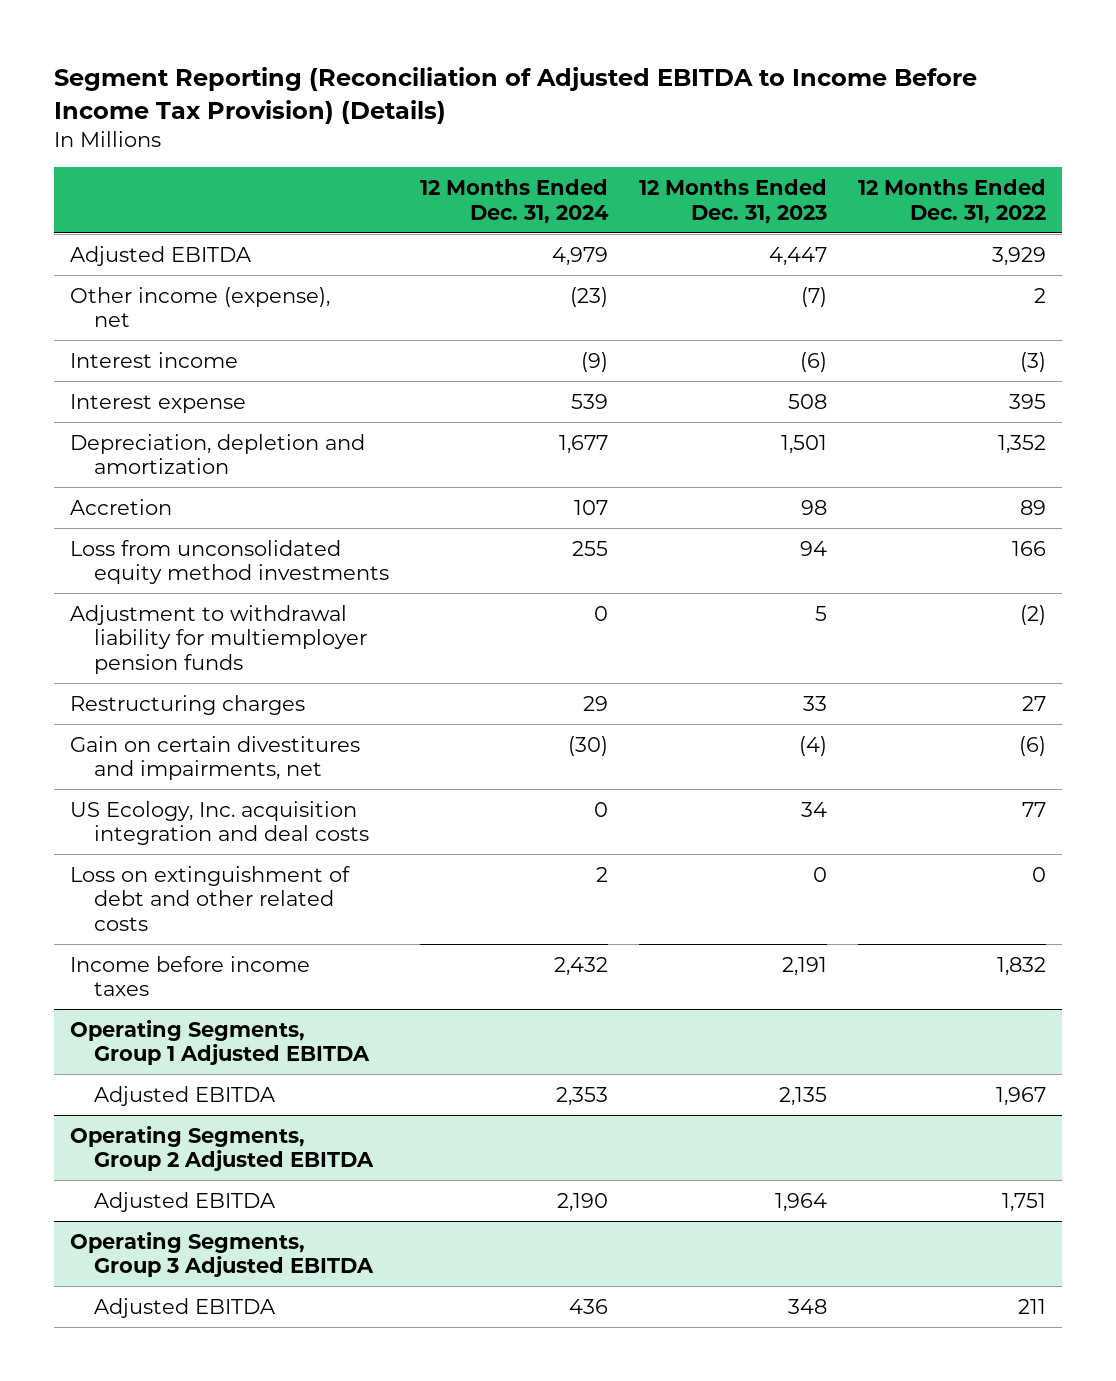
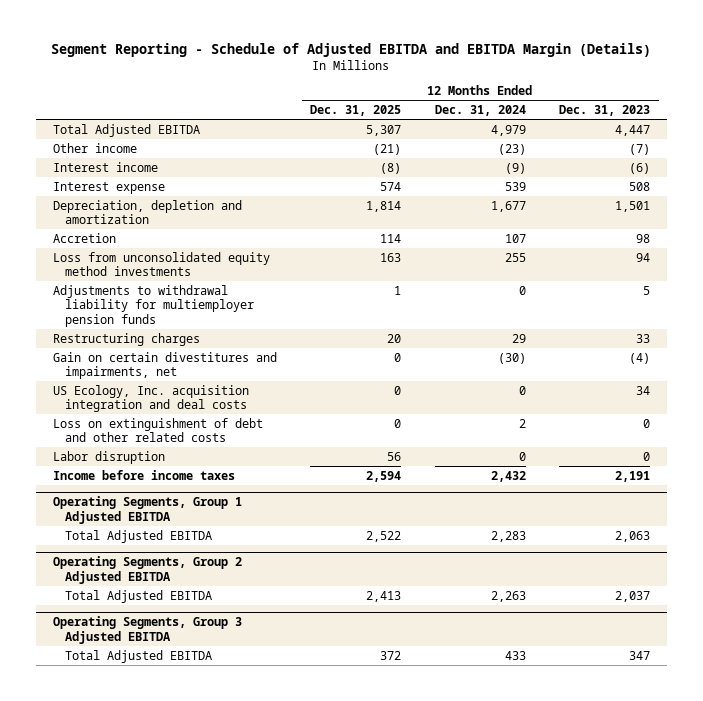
- Segment Reporting (Reconciliation of Adjusted EBITDA to Income Before Income Tax Provision) (Details)
+ Segment Reporting - Schedule of Adjusted EBITDA and EBITDA Margin (Details)
- | 12 Months Ended Dec. 31, 2024 | 12 Months Ended Dec. 31, 2023 | 12 Months Ended Dec. 31, 2022
+ | 12 Months Ended Dec. 31, 2025 | 12 Months Ended Dec. 31, 2024 | 12 Months Ended Dec. 31, 2023
- Adjusted EBITDA | 4,979 | 4,447 | 3,929
- Other income (expense), net | (23) | (7) | 2
+ Total Adjusted EBITDA | 5,307 | 4,979 | 4,447
+ Other income | (21) | (23) | (7)
- Adjustment to withdrawal liability for multiemployer pension funds | 0 | 5 | (2)
+ Adjustments to withdrawal liability for multiemployer pension funds | 1 | 0 | 5
+ Labor disruption | 56 | 0 | 0
@ Operating Segments, Group 1 Adjusted EBITDA
- Adjusted EBITDA | 2,353 | 2,135 | 1,967
+ Total Adjusted EBITDA | 2,522 | 2,283 | 2,063
@ Operating Segments, Group 2 Adjusted EBITDA
- Adjusted EBITDA | 2,190 | 1,964 | 1,751
+ Total Adjusted EBITDA | 2,413 | 2,263 | 2,037
@ Operating Segments, Group 3 Adjusted EBITDA
- Adjusted EBITDA | 436 | 348 | 211
+ Total Adjusted EBITDA | 372 | 433 | 347

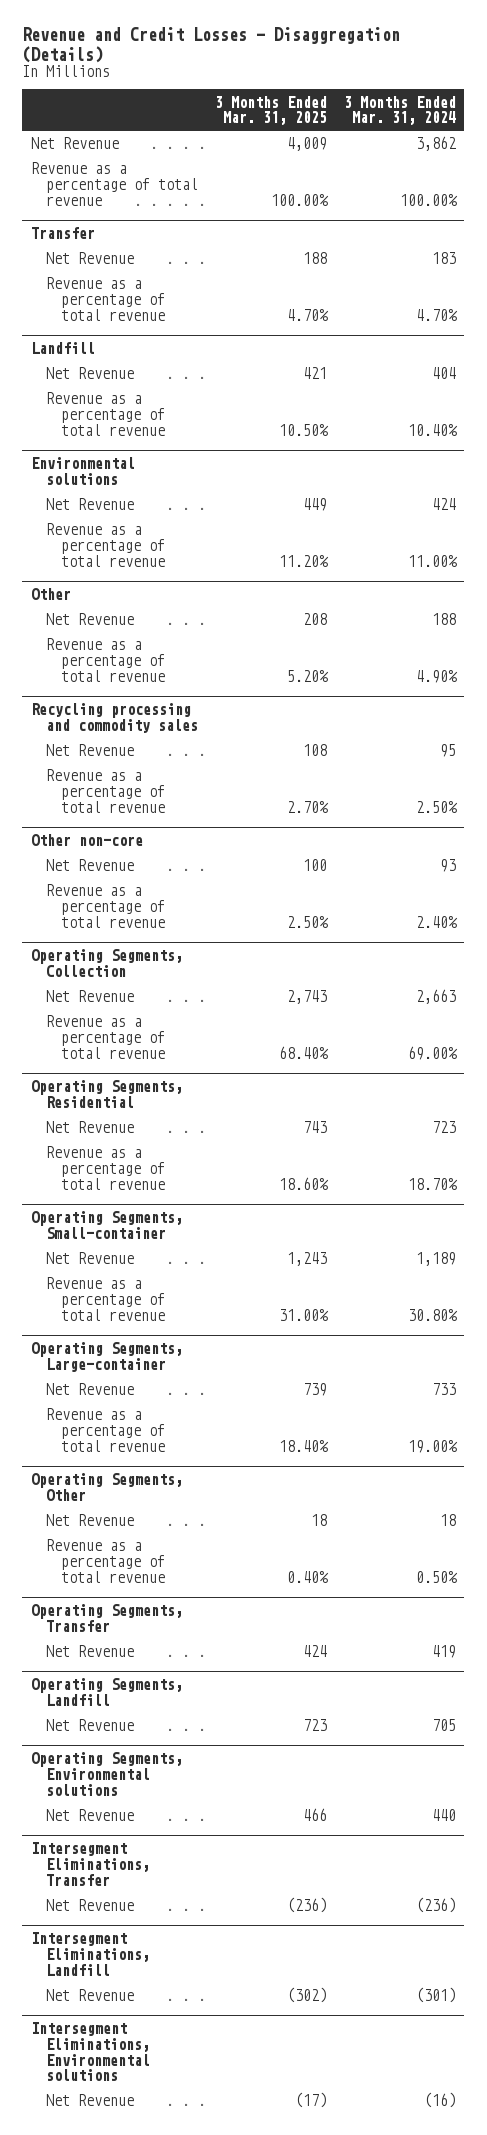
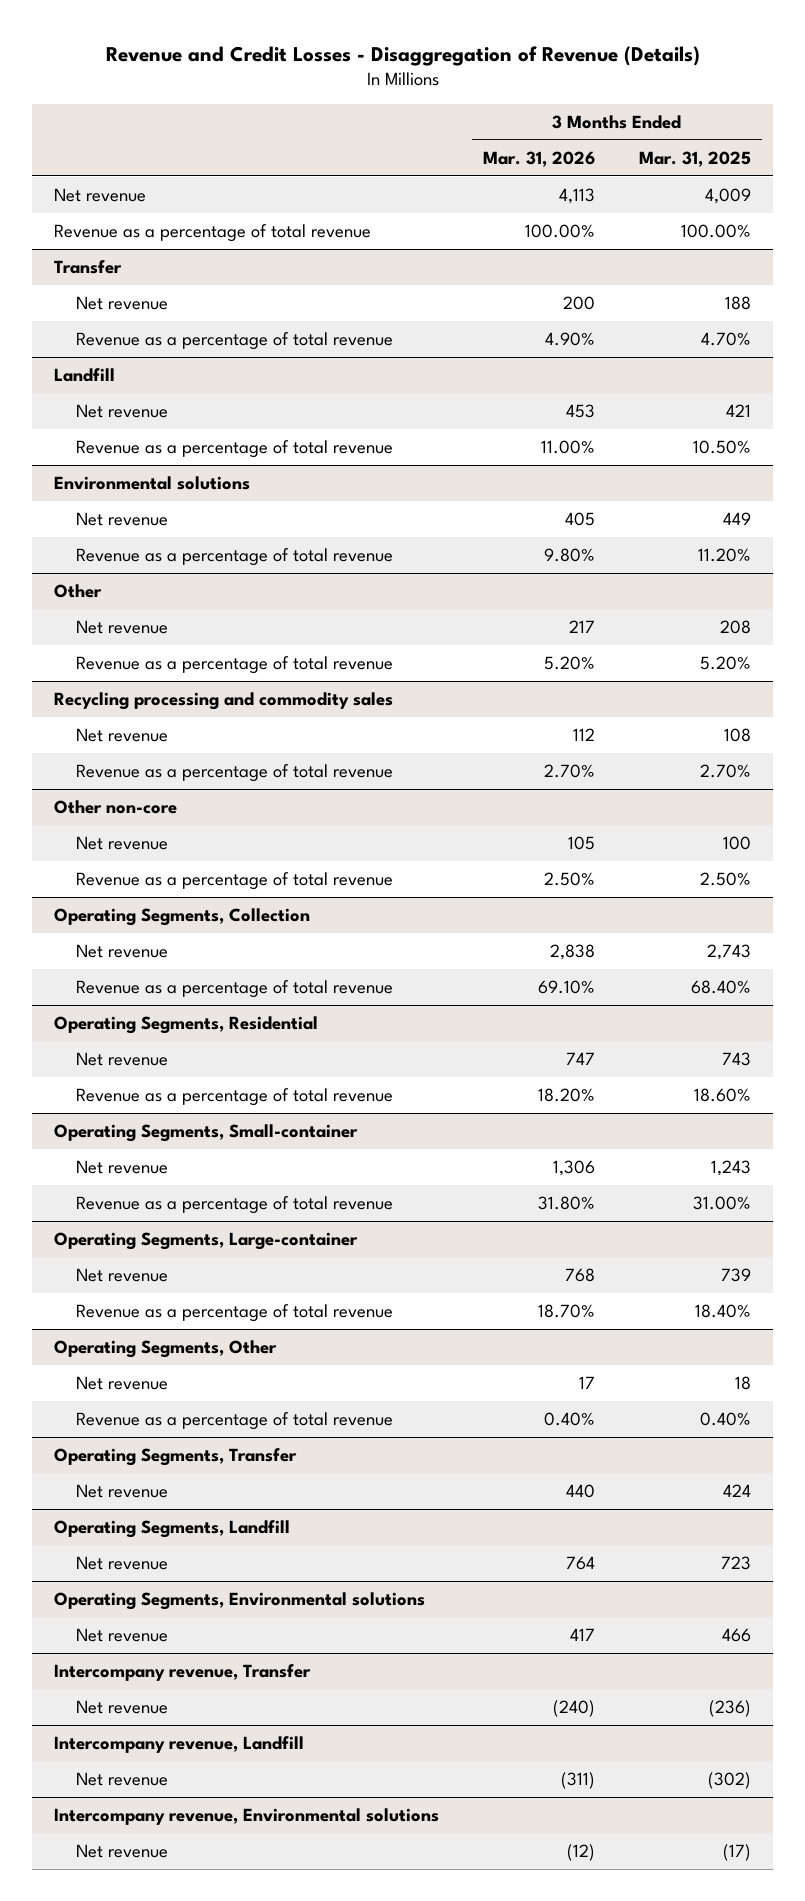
- Revenue and Credit Losses - Disaggregation (Details)
+ Revenue and Credit Losses - Disaggregation of Revenue (Details)
- | 3 Months Ended Mar. 31, 2025 | 3 Months Ended Mar. 31, 2024
+ | 3 Months Ended Mar. 31, 2026 | 3 Months Ended Mar. 31, 2025
- Net Revenue | 4,009 | 3,862
+ Net revenue | 4,113 | 4,009
@ Transfer
- Net Revenue | 188 | 183
+ Net revenue | 200 | 188
@ Landfill
- Net Revenue | 421 | 404
+ Net revenue | 453 | 421
@ Environmental solutions
- Net Revenue | 449 | 424
+ Net revenue | 405 | 449
@ Other
- Net Revenue | 208 | 188
+ Net revenue | 217 | 208
@ Recycling processing and commodity sales
- Net Revenue | 108 | 95
+ Net revenue | 112 | 108
@ Other non-core
- Net Revenue | 100 | 93
+ Net revenue | 105 | 100
@ Operating Segments, Collection
- Net Revenue | 2,743 | 2,663
+ Net revenue | 2,838 | 2,743
@ Operating Segments, Residential
- Net Revenue | 743 | 723
+ Net revenue | 747 | 743
@ Operating Segments, Small-container
- Net Revenue | 1,243 | 1,189
+ Net revenue | 1,306 | 1,243
@ Operating Segments, Large-container
- Net Revenue | 739 | 733
+ Net revenue | 768 | 739
@ Operating Segments, Other
- Net Revenue | 18 | 18
+ Net revenue | 17 | 18
@ Operating Segments, Transfer
- Net Revenue | 424 | 419
+ Net revenue | 440 | 424
@ Operating Segments, Landfill
- Net Revenue | 723 | 705
+ Net revenue | 764 | 723
@ Operating Segments, Environmental solutions
- Net Revenue | 466 | 440
- Intersegment Eliminations, Transfer
- Net Revenue | (236) | (236)
- Intersegment Eliminations, Landfill
- Net Revenue | (302) | (301)
- Intersegment Eliminations, Environmental solutions
- Net Revenue | (17) | (16)
@ Operating Segments, Environmental solutions
+ Net revenue | 417 | 466
+ Intercompany revenue, Transfer
+ Net revenue | (240) | (236)
+ Intercompany revenue, Landfill
+ Net revenue | (311) | (302)
+ Intercompany revenue, Environmental solutions
+ Net revenue | (12) | (17)

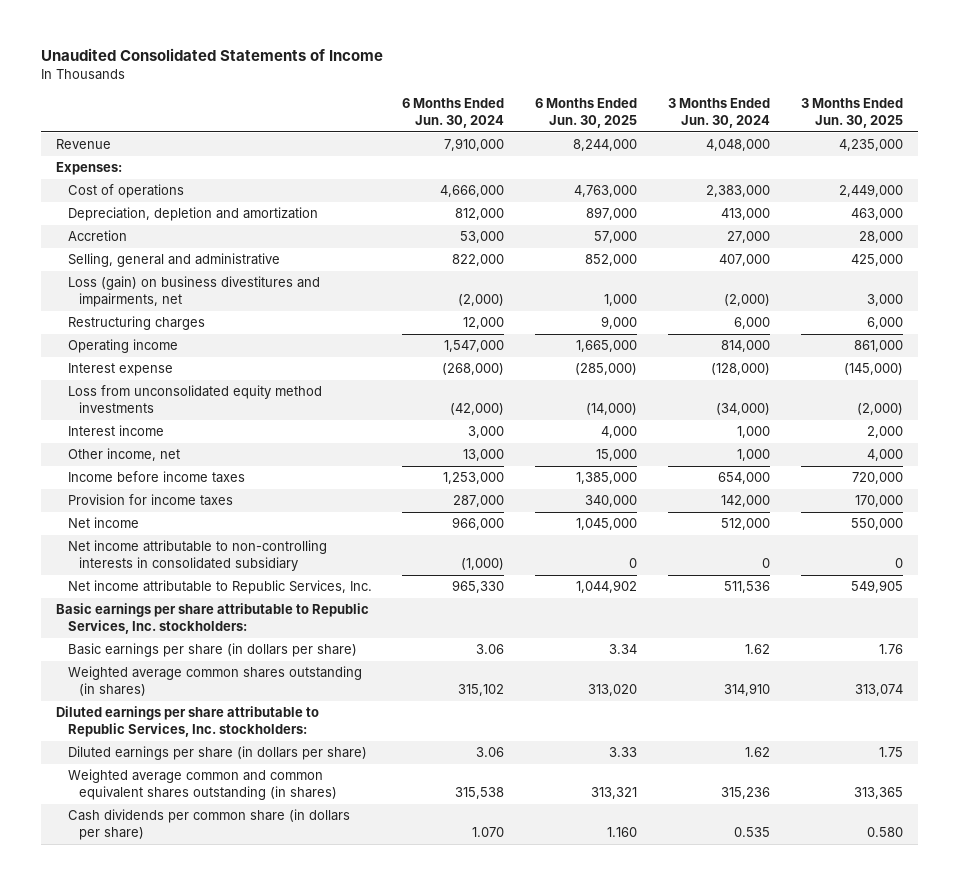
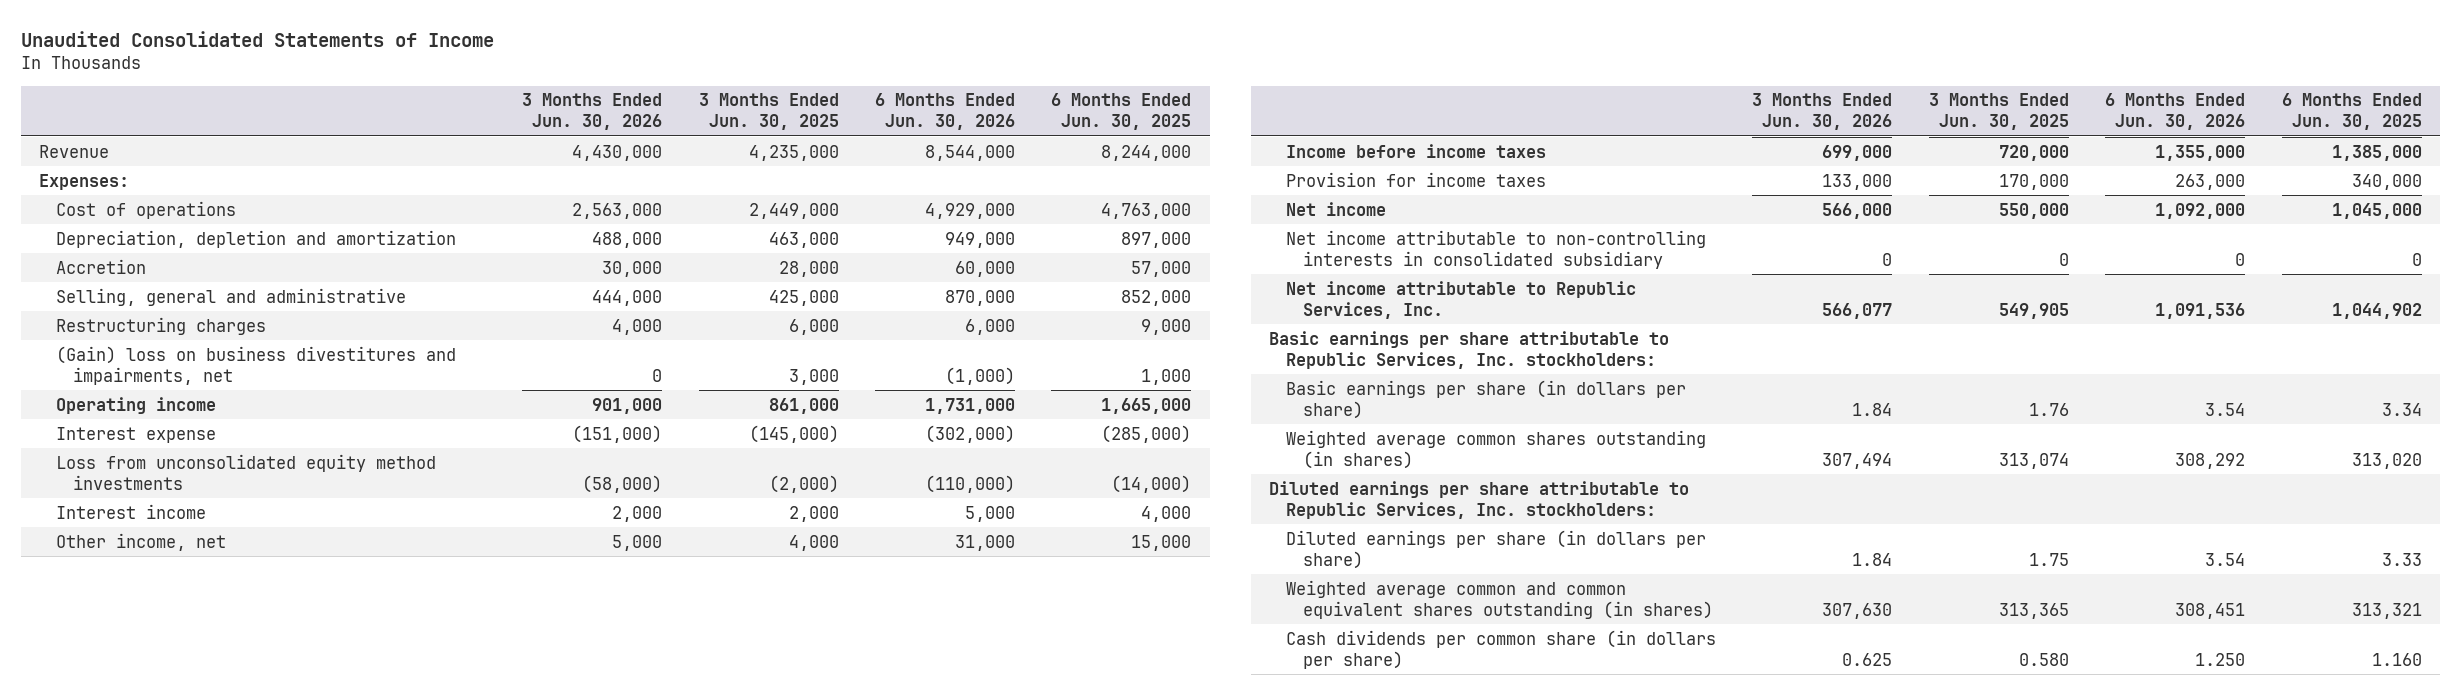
- | 6 Months Ended Jun. 30, 2024 | 6 Months Ended Jun. 30, 2025 | 3 Months Ended Jun. 30, 2024 | 3 Months Ended Jun. 30, 2025
+ | 3 Months Ended Jun. 30, 2026 | 3 Months Ended Jun. 30, 2025 | 6 Months Ended Jun. 30, 2026 | 6 Months Ended Jun. 30, 2025
- Loss (gain) on business divestitures and impairments, net | (2,000) | 1,000 | (2,000) | 3,000
+ (Gain) loss on business divestitures and impairments, net | 0 | 3,000 | (1,000) | 1,000

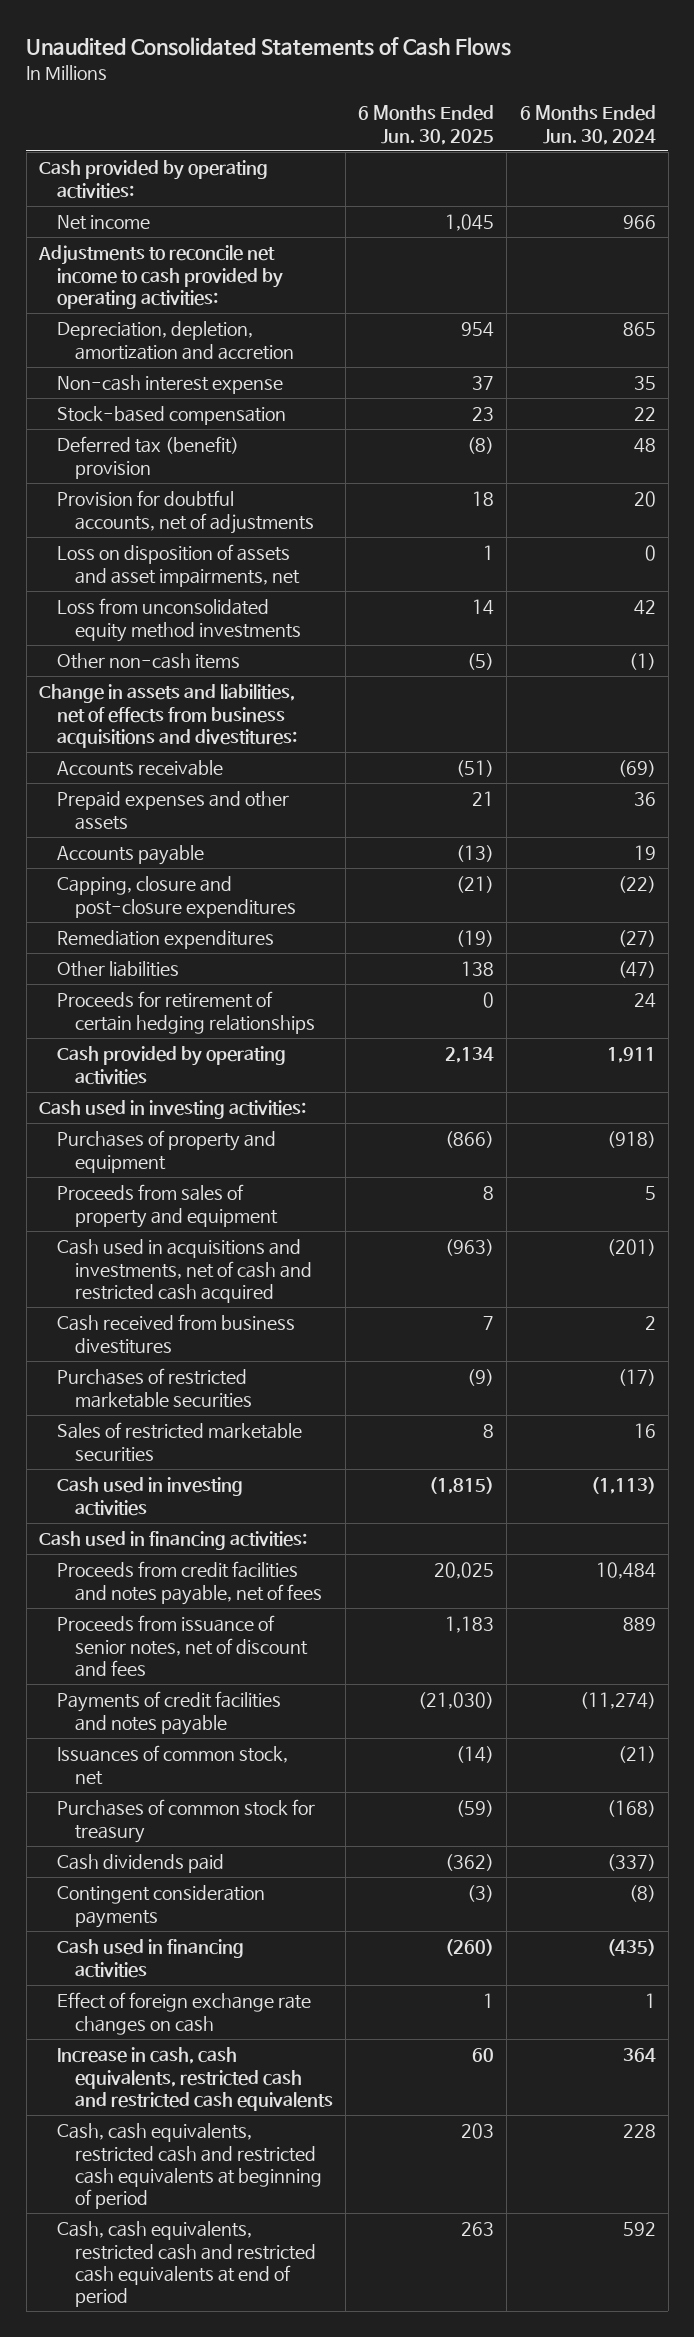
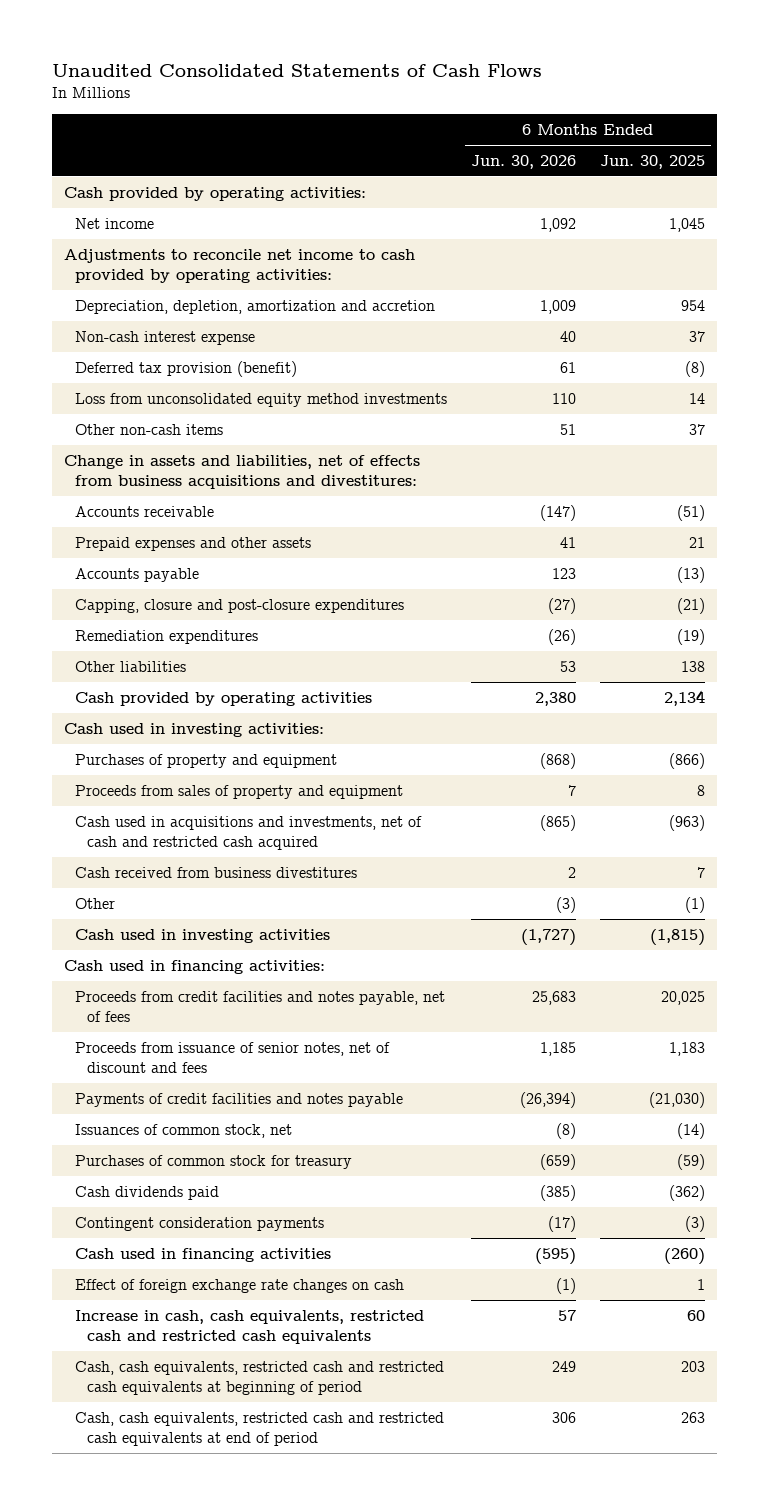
- | 6 Months Ended Jun. 30, 2025 | 6 Months Ended Jun. 30, 2024
+ | 6 Months Ended Jun. 30, 2026 | 6 Months Ended Jun. 30, 2025
- Stock-based compensation | 23 | 22
- Deferred tax (benefit) provision | (8) | 48
- Provision for doubtful accounts, net of adjustments | 18 | 20
- Loss on disposition of assets and asset impairments, net | 1 | 0
+ Deferred tax provision (benefit) | 61 | (8)
- Other non-cash items | (5) | (1)
+ Other non-cash items | 51 | 37
- Proceeds for retirement of certain hedging relationships | 0 | 24
- Purchases of restricted marketable securities | (9) | (17)
- Sales of restricted marketable securities | 8 | 16
+ Other | (3) | (1)

